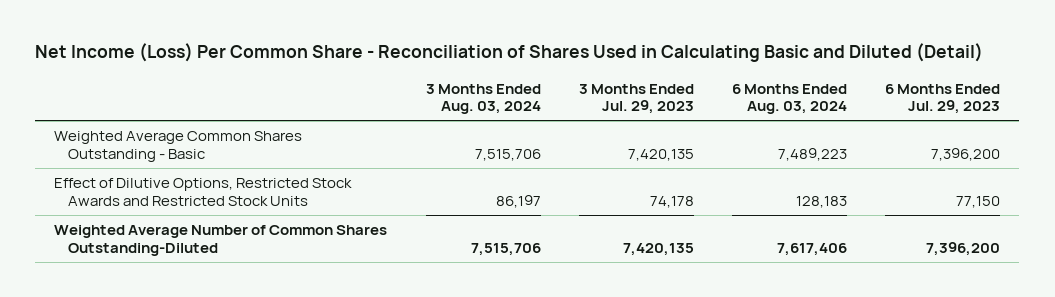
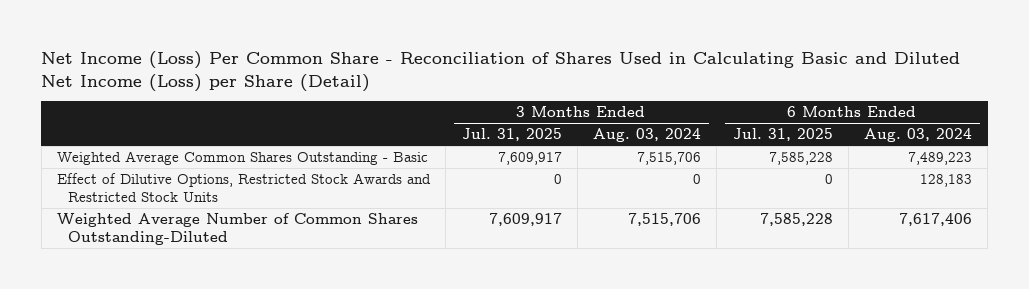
- Net Income (Loss) Per Common Share - Reconciliation of Shares Used in Calculating Basic and Diluted (Detail)
+ Net Income (Loss) Per Common Share - Reconciliation of Shares Used in Calculating Basic and Diluted Net Income (Loss) per Share (Detail)
- | 3 Months Ended Aug. 03, 2024 | 3 Months Ended Jul. 29, 2023 | 6 Months Ended Aug. 03, 2024 | 6 Months Ended Jul. 29, 2023
+ | 3 Months Ended Jul. 31, 2025 | 3 Months Ended Aug. 03, 2024 | 6 Months Ended Jul. 31, 2025 | 6 Months Ended Aug. 03, 2024
- Effect of Dilutive Options, Restricted Stock Awards and Restricted Stock Units | 86,197 | 74,178 | 128,183 | 77,150
+ Effect of Dilutive Options, Restricted Stock Awards and Restricted Stock Units | 0 | 0 | 0 | 128,183

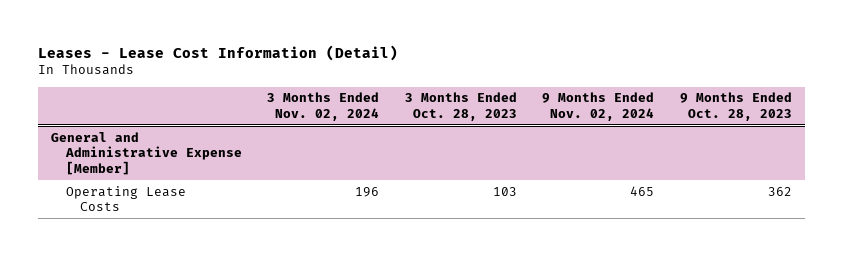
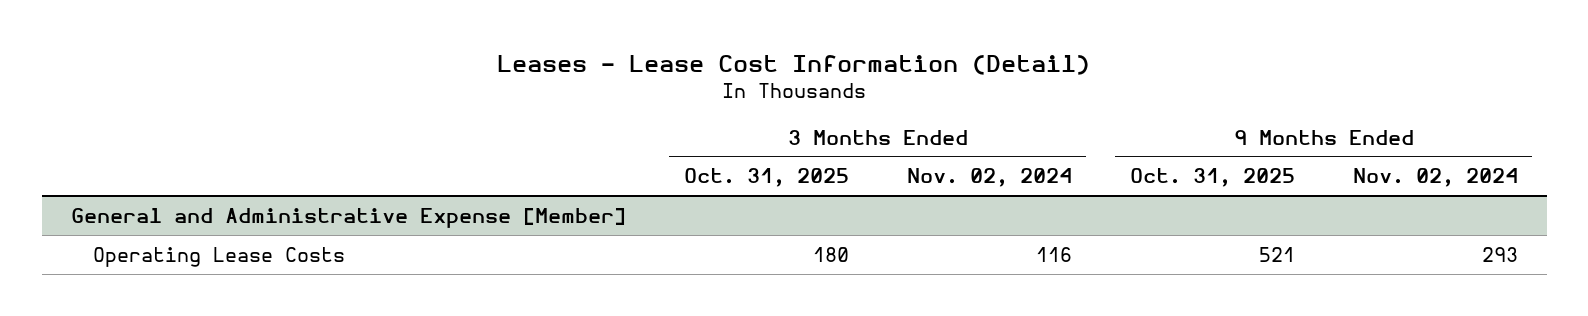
- | 3 Months Ended Nov. 02, 2024 | 3 Months Ended Oct. 28, 2023 | 9 Months Ended Nov. 02, 2024 | 9 Months Ended Oct. 28, 2023
+ | 3 Months Ended Oct. 31, 2025 | 3 Months Ended Nov. 02, 2024 | 9 Months Ended Oct. 31, 2025 | 9 Months Ended Nov. 02, 2024
@ General and Administrative Expense [Member]
- Operating Lease Costs | 196 | 103 | 465 | 362
+ Operating Lease Costs | 180 | 116 | 521 | 293

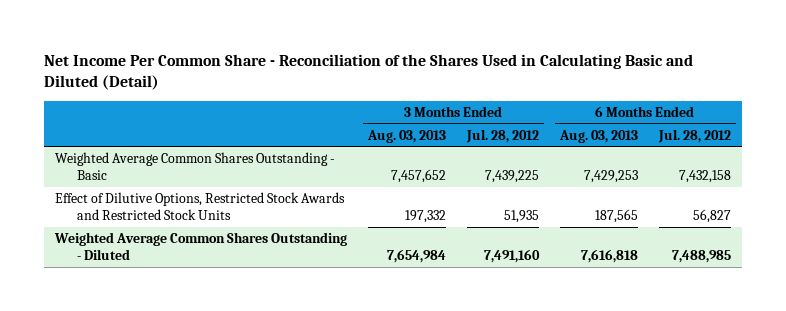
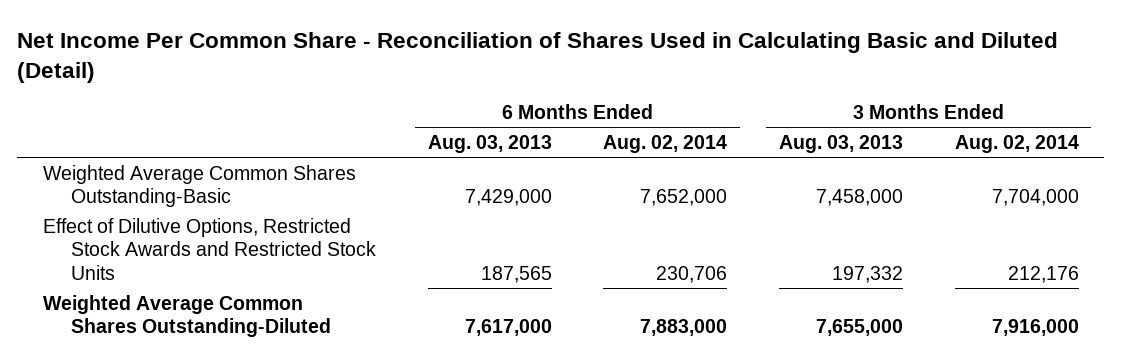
- Net Income Per Common Share - Reconciliation of the Shares Used in Calculating Basic and Diluted (Detail)
+ Net Income Per Common Share - Reconciliation of Shares Used in Calculating Basic and Diluted (Detail)
- | 3 Months Ended Aug. 03, 2013 | 3 Months Ended Jul. 28, 2012 | 6 Months Ended Aug. 03, 2013 | 6 Months Ended Jul. 28, 2012
+ | 6 Months Ended Aug. 03, 2013 | 6 Months Ended Aug. 02, 2014 | 3 Months Ended Aug. 03, 2013 | 3 Months Ended Aug. 02, 2014
- Weighted Average Common Shares Outstanding - Basic | 7,457,652 | 7,439,225 | 7,429,253 | 7,432,158
+ Weighted Average Common Shares Outstanding-Basic | 7,429,000 | 7,652,000 | 7,458,000 | 7,704,000
- Weighted Average Common Shares Outstanding - Diluted | 7,654,984 | 7,491,160 | 7,616,818 | 7,488,985
+ Weighted Average Common Shares Outstanding-Diluted | 7,617,000 | 7,883,000 | 7,655,000 | 7,916,000

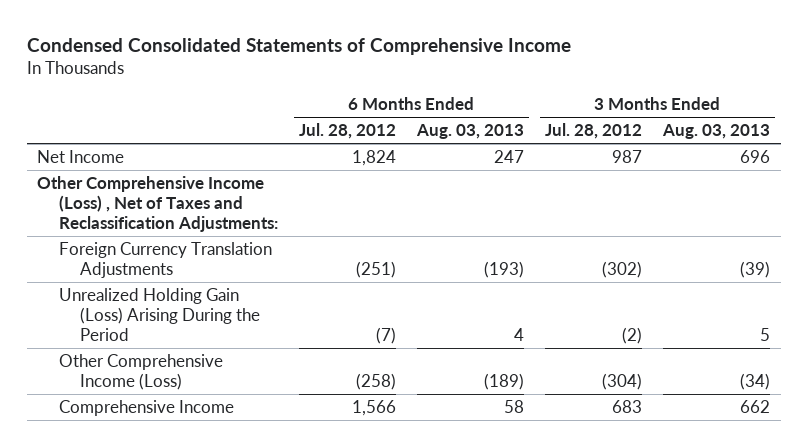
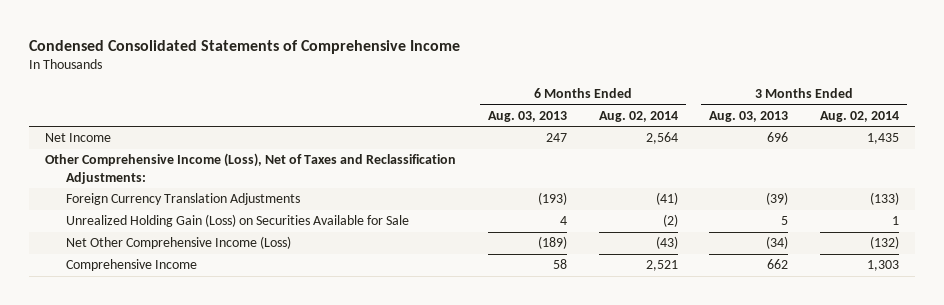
- | 6 Months Ended Jul. 28, 2012 | 6 Months Ended Aug. 03, 2013 | 3 Months Ended Jul. 28, 2012 | 3 Months Ended Aug. 03, 2013
+ | 6 Months Ended Aug. 03, 2013 | 6 Months Ended Aug. 02, 2014 | 3 Months Ended Aug. 03, 2013 | 3 Months Ended Aug. 02, 2014
- Other Comprehensive Income (Loss) , Net of Taxes and Reclassification Adjustments:
+ Other Comprehensive Income (Loss), Net of Taxes and Reclassification Adjustments:
- Unrealized Holding Gain (Loss) Arising During the Period | (7) | 4 | (2) | 5
- Other Comprehensive Income (Loss) | (258) | (189) | (304) | (34)
+ Unrealized Holding Gain (Loss) on Securities Available for Sale | 4 | (2) | 5 | 1
+ Net Other Comprehensive Income (Loss) | (189) | (43) | (34) | (132)

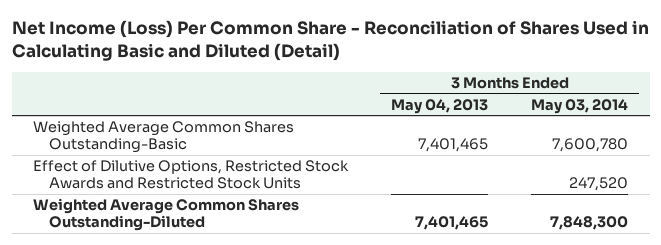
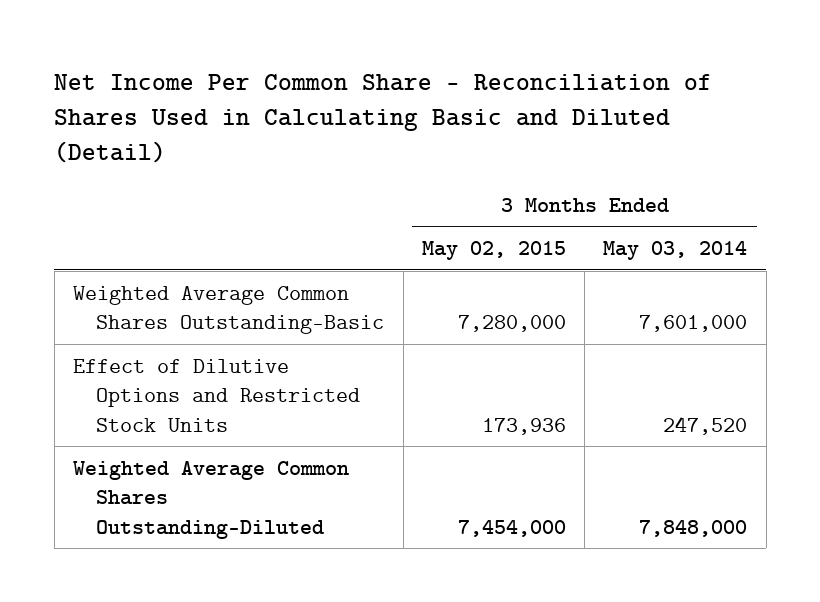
- Net Income (Loss) Per Common Share - Reconciliation of Shares Used in Calculating Basic and Diluted (Detail)
+ Net Income Per Common Share - Reconciliation of Shares Used in Calculating Basic and Diluted (Detail)
- | 3 Months Ended May 04, 2013 | 3 Months Ended May 03, 2014
+ | 3 Months Ended May 02, 2015 | 3 Months Ended May 03, 2014
- Weighted Average Common Shares Outstanding-Basic | 7,401,465 | 7,600,780
- Effect of Dilutive Options, Restricted Stock Awards and Restricted Stock Units | | 247,520
- Weighted Average Common Shares Outstanding-Diluted | 7,401,465 | 7,848,300
+ Weighted Average Common Shares Outstanding-Basic | 7,280,000 | 7,601,000
+ Effect of Dilutive Options and Restricted Stock Units | 173,936 | 247,520
+ Weighted Average Common Shares Outstanding-Diluted | 7,454,000 | 7,848,000

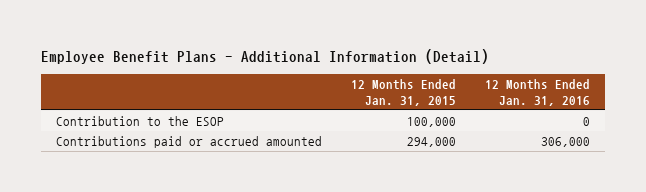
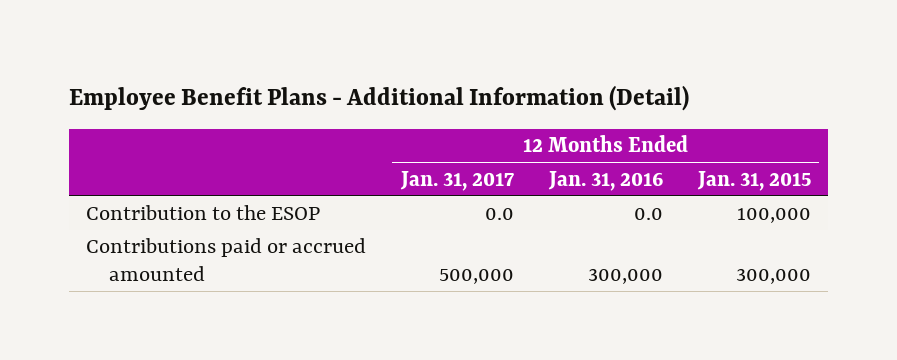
- | 12 Months Ended Jan. 31, 2015 | 12 Months Ended Jan. 31, 2016
+ | 12 Months Ended Jan. 31, 2017 | 12 Months Ended Jan. 31, 2016 | 12 Months Ended Jan. 31, 2015
- Contribution to the ESOP | 100,000 | 0
- Contributions paid or accrued amounted | 294,000 | 306,000
+ Contribution to the ESOP | 0.0 | 0.0 | 100,000
+ Contributions paid or accrued amounted | 500,000 | 300,000 | 300,000

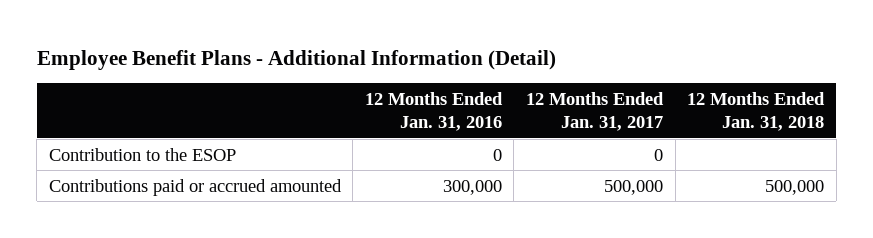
- | 12 Months Ended Jan. 31, 2017 | 12 Months Ended Jan. 31, 2016 | 12 Months Ended Jan. 31, 2015
+ | 12 Months Ended Jan. 31, 2016 | 12 Months Ended Jan. 31, 2017 | 12 Months Ended Jan. 31, 2018
- Contribution to the ESOP | 0.0 | 0.0 | 100,000
+ Contribution to the ESOP | 0 | 0 |

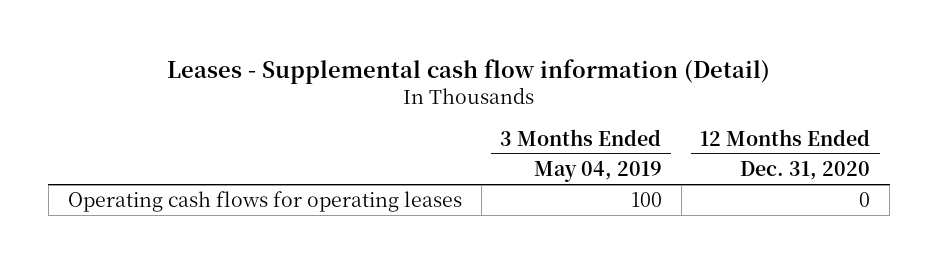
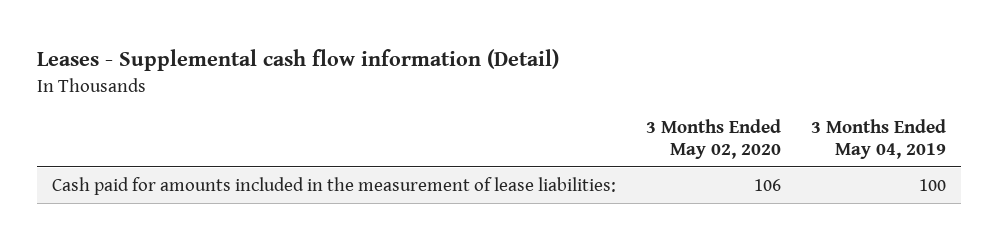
- | 3 Months Ended May 04, 2019 | 12 Months Ended Dec. 31, 2020
+ | 3 Months Ended May 02, 2020 | 3 Months Ended May 04, 2019
- Operating cash flows for operating leases | 100 | 0
+ Cash paid for amounts included in the measurement of lease liabilities: | 106 | 100

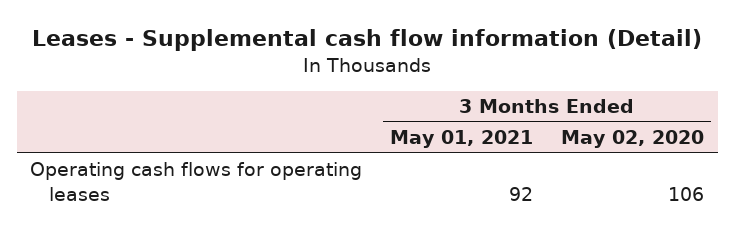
- | 3 Months Ended May 02, 2020 | 3 Months Ended May 04, 2019
+ | 3 Months Ended May 01, 2021 | 3 Months Ended May 02, 2020
- Cash paid for amounts included in the measurement of lease liabilities: | 106 | 100
+ Operating cash flows for operating leases | 92 | 106

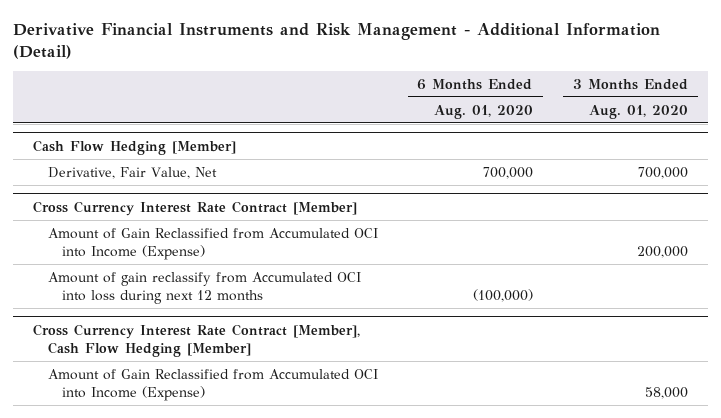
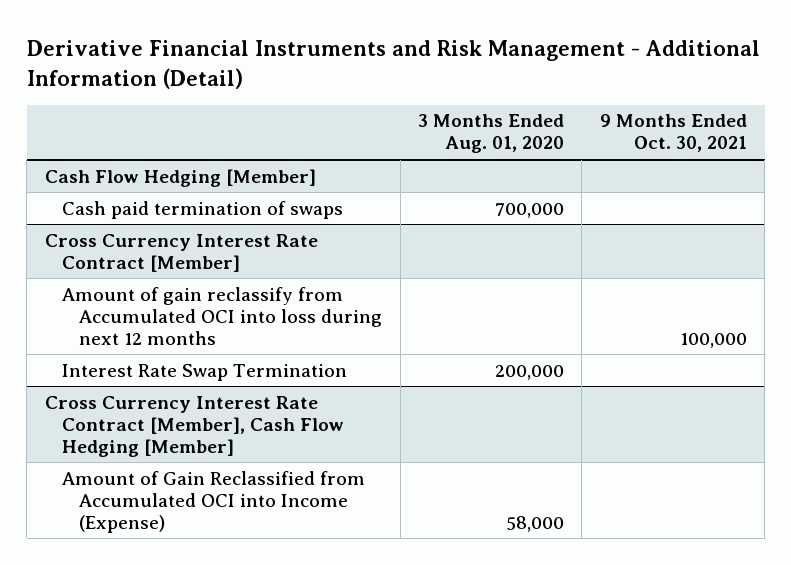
- | 6 Months Ended Aug. 01, 2020 | 3 Months Ended Aug. 01, 2020
+ | 3 Months Ended Aug. 01, 2020 | 9 Months Ended Oct. 30, 2021
@ Cash Flow Hedging [Member]
- Derivative, Fair Value, Net | 700,000 | 700,000
+ Cash paid termination of swaps | 700,000 |
@ Cross Currency Interest Rate Contract [Member]
- Amount of Gain Reclassified from Accumulated OCI into Income (Expense) | | 200,000
+ Interest Rate Swap Termination | 200,000 |

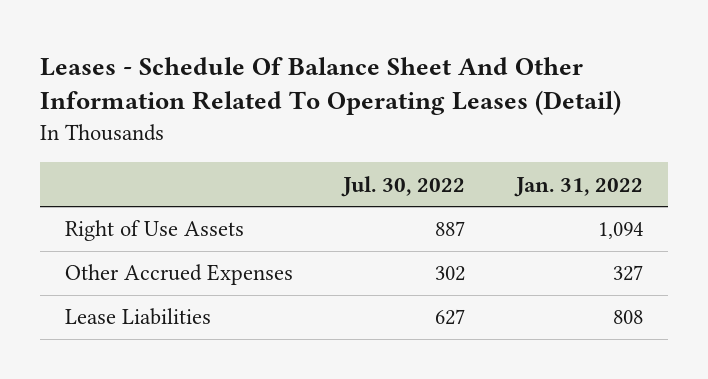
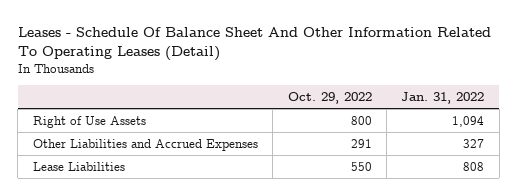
- | Jul. 30, 2022 | Jan. 31, 2022
+ | Oct. 29, 2022 | Jan. 31, 2022
- Other Accrued Expenses | 302 | 327
+ Other Liabilities and Accrued Expenses | 291 | 327

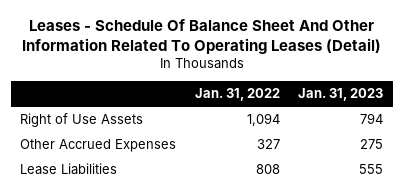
- | Oct. 29, 2022 | Jan. 31, 2022
+ | Jan. 31, 2022 | Jan. 31, 2023
- Other Liabilities and Accrued Expenses | 291 | 327
+ Other Accrued Expenses | 327 | 275

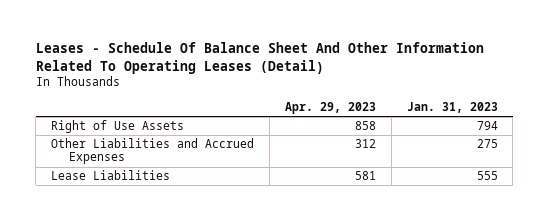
- | Jan. 31, 2022 | Jan. 31, 2023
+ | Apr. 29, 2023 | Jan. 31, 2023
- Other Accrued Expenses | 327 | 275
+ Other Liabilities and Accrued Expenses | 312 | 275

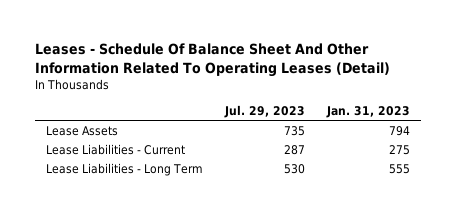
- | Apr. 29, 2023 | Jan. 31, 2023
+ | Jul. 29, 2023 | Jan. 31, 2023
- Right of Use Assets | 858 | 794
- Other Liabilities and Accrued Expenses | 312 | 275
- Lease Liabilities | 581 | 555
+ Lease Assets | 735 | 794
+ Lease Liabilities - Current | 287 | 275
+ Lease Liabilities - Long Term | 530 | 555

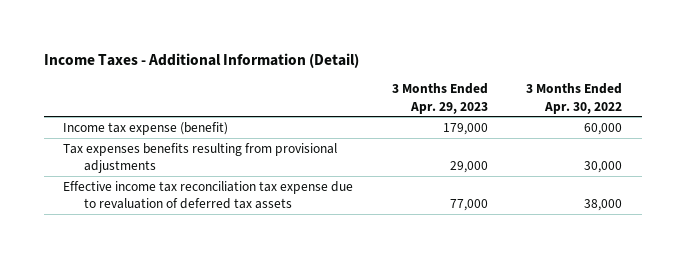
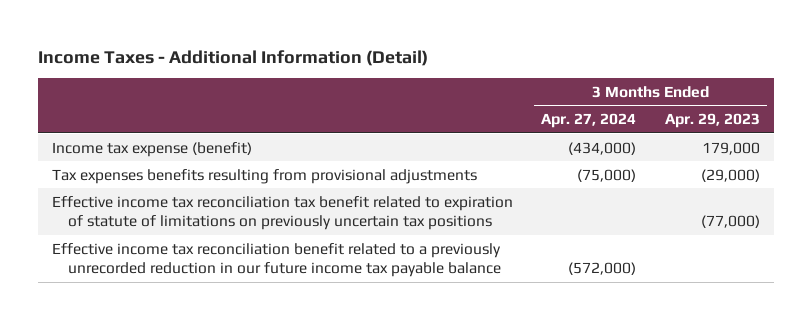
- | 3 Months Ended Apr. 29, 2023 | 3 Months Ended Apr. 30, 2022
+ | 3 Months Ended Apr. 27, 2024 | 3 Months Ended Apr. 29, 2023
- Tax expenses benefits resulting from provisional adjustments | 29,000 | 30,000
- Effective income tax reconciliation tax expense due to revaluation of deferred tax assets | 77,000 | 38,000
+ Tax expenses benefits resulting from provisional adjustments | (75,000) | (29,000)
+ Effective income tax reconciliation tax benefit related to expiration of statute of limitations on previously uncertain tax positions | | (77,000)
+ Effective income tax reconciliation benefit related to a previously unrecorded reduction in our future income tax payable balance | (572,000) |

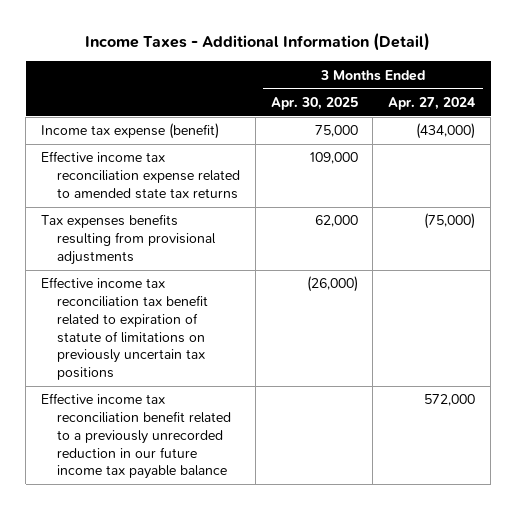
- | 3 Months Ended Apr. 27, 2024 | 3 Months Ended Apr. 29, 2023
+ | 3 Months Ended Apr. 30, 2025 | 3 Months Ended Apr. 27, 2024
+ Effective income tax reconciliation expense related to amended state tax returns | 109,000 |
- Effective income tax reconciliation benefit related to a previously unrecorded reduction in our future income tax payable balance | (572,000) |
+ Effective income tax reconciliation benefit related to a previously unrecorded reduction in our future income tax payable balance | | 572,000

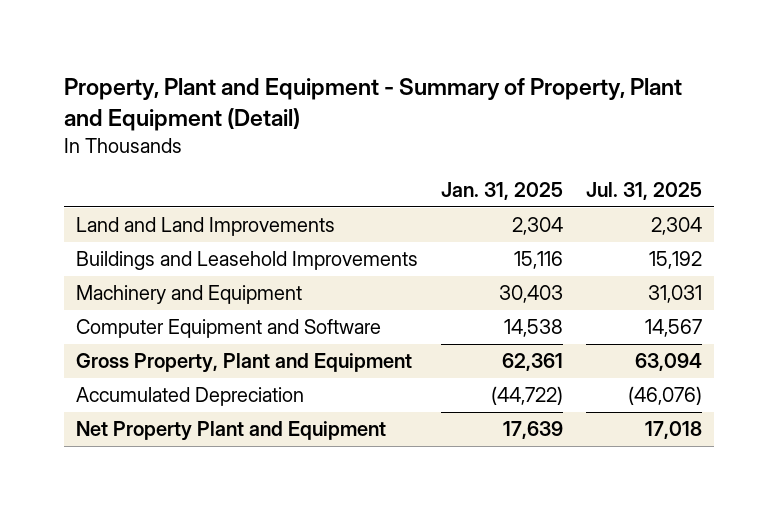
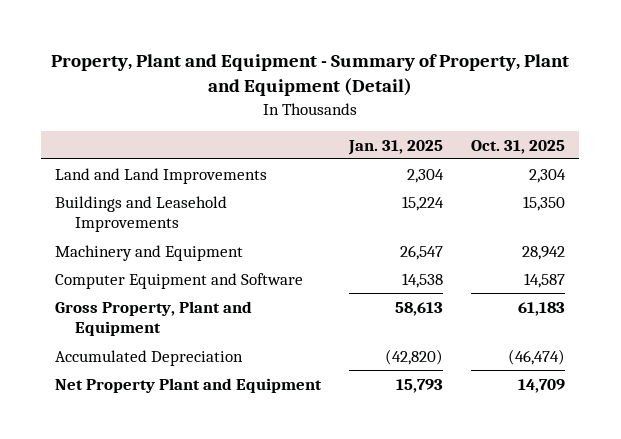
- | Jan. 31, 2025 | Jul. 31, 2025
+ | Jan. 31, 2025 | Oct. 31, 2025
- Buildings and Leasehold Improvements | 15,116 | 15,192
- Machinery and Equipment | 30,403 | 31,031
+ Buildings and Leasehold Improvements | 15,224 | 15,350
+ Machinery and Equipment | 26,547 | 28,942
- Gross Property, Plant and Equipment | 62,361 | 63,094
- Accumulated Depreciation | (44,722) | (46,076)
- Net Property Plant and Equipment | 17,639 | 17,018
+ Gross Property, Plant and Equipment | 58,613 | 61,183
+ Accumulated Depreciation | (42,820) | (46,474)
+ Net Property Plant and Equipment | 15,793 | 14,709

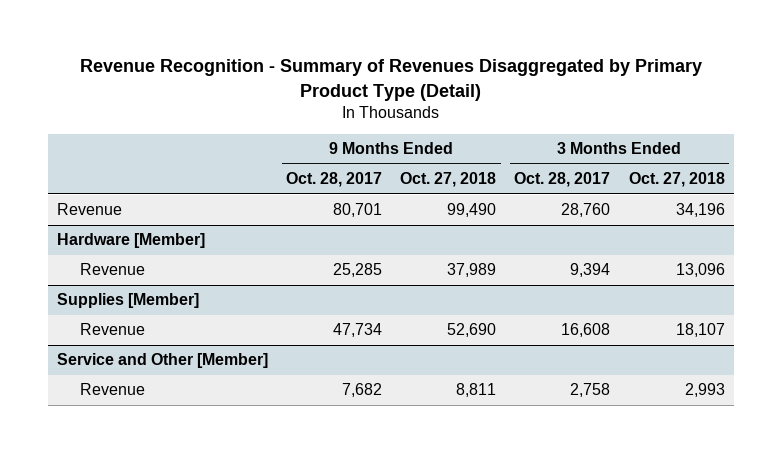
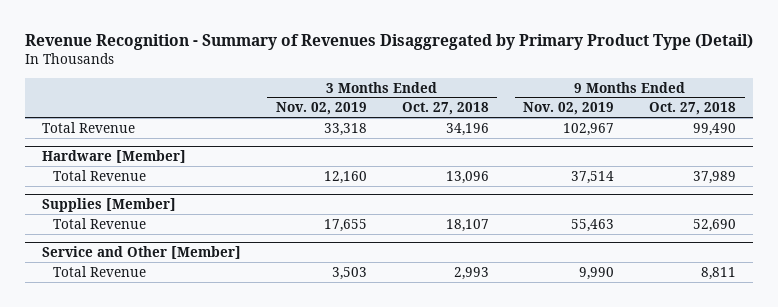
- | 9 Months Ended Oct. 28, 2017 | 9 Months Ended Oct. 27, 2018 | 3 Months Ended Oct. 28, 2017 | 3 Months Ended Oct. 27, 2018
+ | 3 Months Ended Nov. 02, 2019 | 3 Months Ended Oct. 27, 2018 | 9 Months Ended Nov. 02, 2019 | 9 Months Ended Oct. 27, 2018
- Revenue | 80,701 | 99,490 | 28,760 | 34,196
+ Total Revenue | 33,318 | 34,196 | 102,967 | 99,490
@ Hardware [Member]
- Revenue | 25,285 | 37,989 | 9,394 | 13,096
+ Total Revenue | 12,160 | 13,096 | 37,514 | 37,989
@ Supplies [Member]
- Revenue | 47,734 | 52,690 | 16,608 | 18,107
+ Total Revenue | 17,655 | 18,107 | 55,463 | 52,690
@ Service and Other [Member]
- Revenue | 7,682 | 8,811 | 2,758 | 2,993
+ Total Revenue | 3,503 | 2,993 | 9,990 | 8,811

